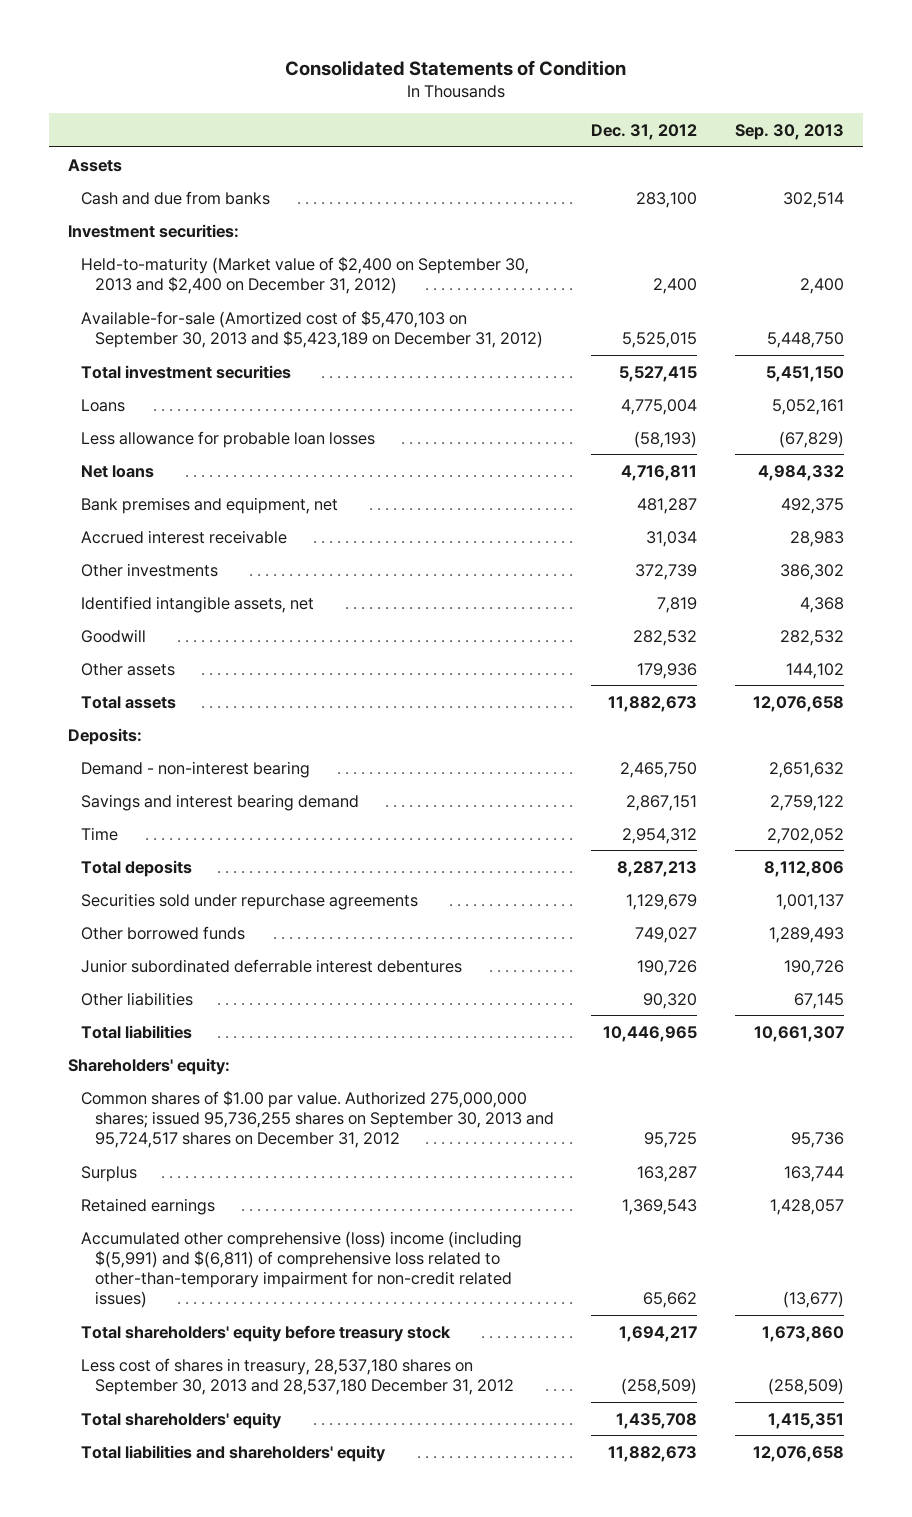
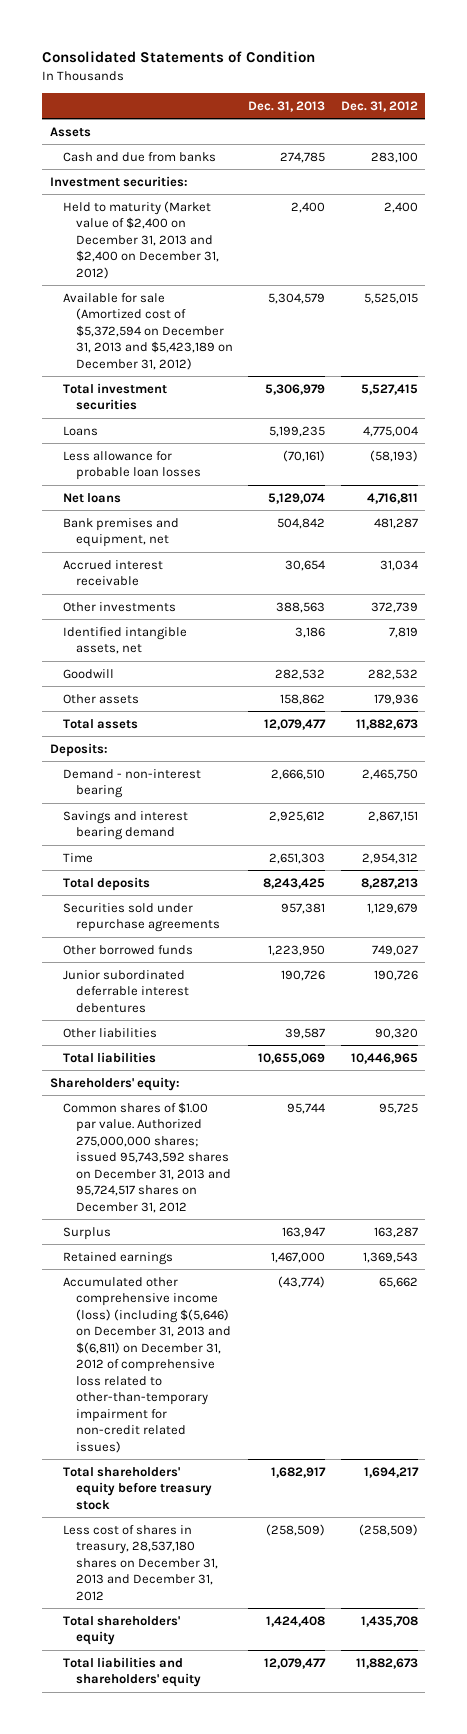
- | Dec. 31, 2012 | Sep. 30, 2013
+ | Dec. 31, 2013 | Dec. 31, 2012
- Held-to-maturity (Market value of $2,400 on September 30, 2013 and $2,400 on December 31, 2012) | 2,400 | 2,400
- Available-for-sale (Amortized cost of $5,470,103 on September 30, 2013 and $5,423,189 on December 31, 2012) | 5,525,015 | 5,448,750
+ Held to maturity (Market value of $2,400 on December 31, 2013 and $2,400 on December 31, 2012) | 2,400 | 2,400
+ Available for sale (Amortized cost of $5,372,594 on December 31, 2013 and $5,423,189 on December 31, 2012) | 5,304,579 | 5,525,015
- Common shares of $1.00 par value. Authorized 275,000,000 shares; issued 95,736,255 shares on September 30, 2013 and 95,724,517 shares on December 31, 2012 | 95,725 | 95,736
+ Common shares of $1.00 par value. Authorized 275,000,000 shares; issued 95,743,592 shares on December 31, 2013 and 95,724,517 shares on December 31, 2012 | 95,744 | 95,725
- Accumulated other comprehensive (loss) income (including $(5,991) and $(6,811) of comprehensive loss related to other-than-temporary impairment for non-credit related issues) | 65,662 | (13,677)
+ Accumulated other comprehensive income (loss) (including $(5,646) on December 31, 2013 and $(6,811) on December 31, 2012 of comprehensive loss related to other-than-temporary impairment for non-credit related issues) | (43,774) | 65,662
- Less cost of shares in treasury, 28,537,180 shares on September 30, 2013 and 28,537,180 December 31, 2012 | (258,509) | (258,509)
+ Less cost of shares in treasury, 28,537,180 shares on December 31, 2013 and December 31, 2012 | (258,509) | (258,509)

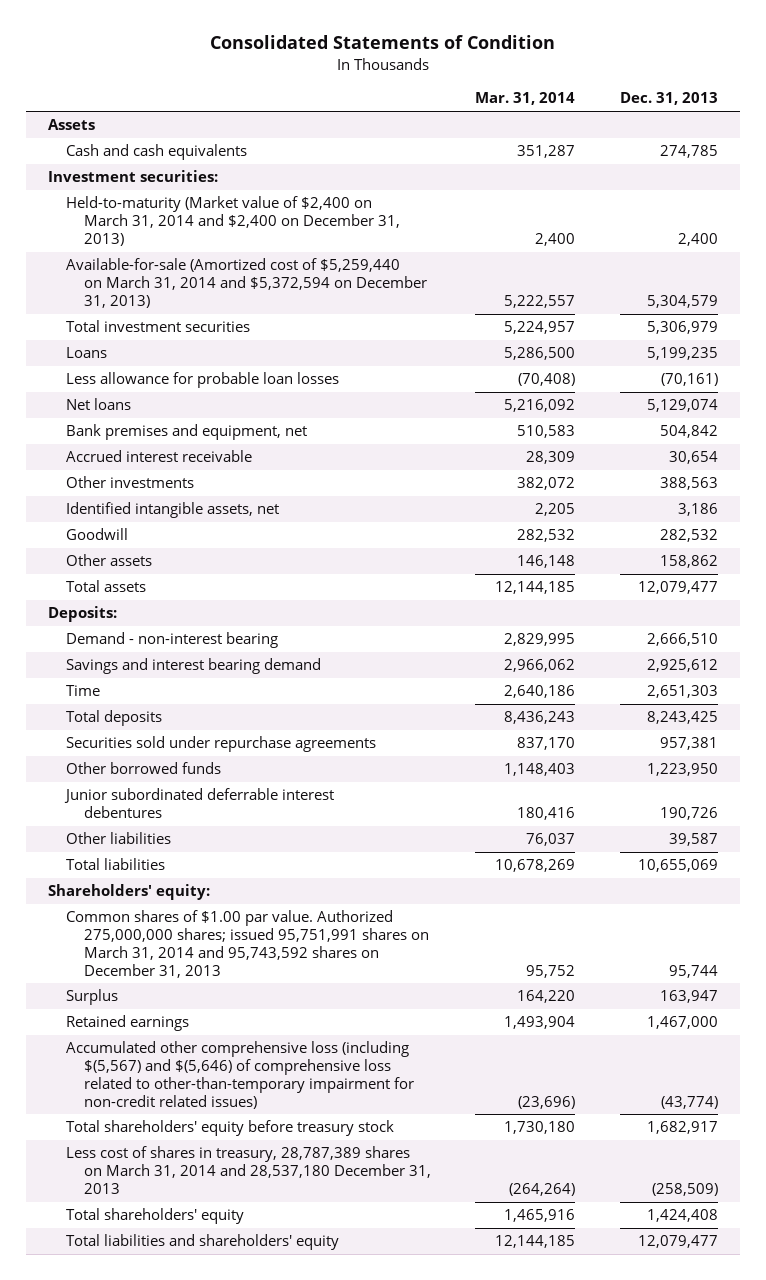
- | Dec. 31, 2013 | Dec. 31, 2012
+ | Mar. 31, 2014 | Dec. 31, 2013
- Cash and due from banks | 274,785 | 283,100
+ Cash and cash equivalents | 351,287 | 274,785
- Held to maturity (Market value of $2,400 on December 31, 2013 and $2,400 on December 31, 2012) | 2,400 | 2,400
- Available for sale (Amortized cost of $5,372,594 on December 31, 2013 and $5,423,189 on December 31, 2012) | 5,304,579 | 5,525,015
+ Held-to-maturity (Market value of $2,400 on March 31, 2014 and $2,400 on December 31, 2013) | 2,400 | 2,400
+ Available-for-sale (Amortized cost of $5,259,440 on March 31, 2014 and $5,372,594 on December 31, 2013) | 5,222,557 | 5,304,579
- Common shares of $1.00 par value. Authorized 275,000,000 shares; issued 95,743,592 shares on December 31, 2013 and 95,724,517 shares on December 31, 2012 | 95,744 | 95,725
+ Common shares of $1.00 par value. Authorized 275,000,000 shares; issued 95,751,991 shares on March 31, 2014 and 95,743,592 shares on December 31, 2013 | 95,752 | 95,744
- Accumulated other comprehensive income (loss) (including $(5,646) on December 31, 2013 and $(6,811) on December 31, 2012 of comprehensive loss related to other-than-temporary impairment for non-credit related issues) | (43,774) | 65,662
+ Accumulated other comprehensive loss (including $(5,567) and $(5,646) of comprehensive loss related to other-than-temporary impairment for non-credit related issues) | (23,696) | (43,774)
- Less cost of shares in treasury, 28,537,180 shares on December 31, 2013 and December 31, 2012 | (258,509) | (258,509)
+ Less cost of shares in treasury, 28,787,389 shares on March 31, 2014 and 28,537,180 December 31, 2013 | (264,264) | (258,509)

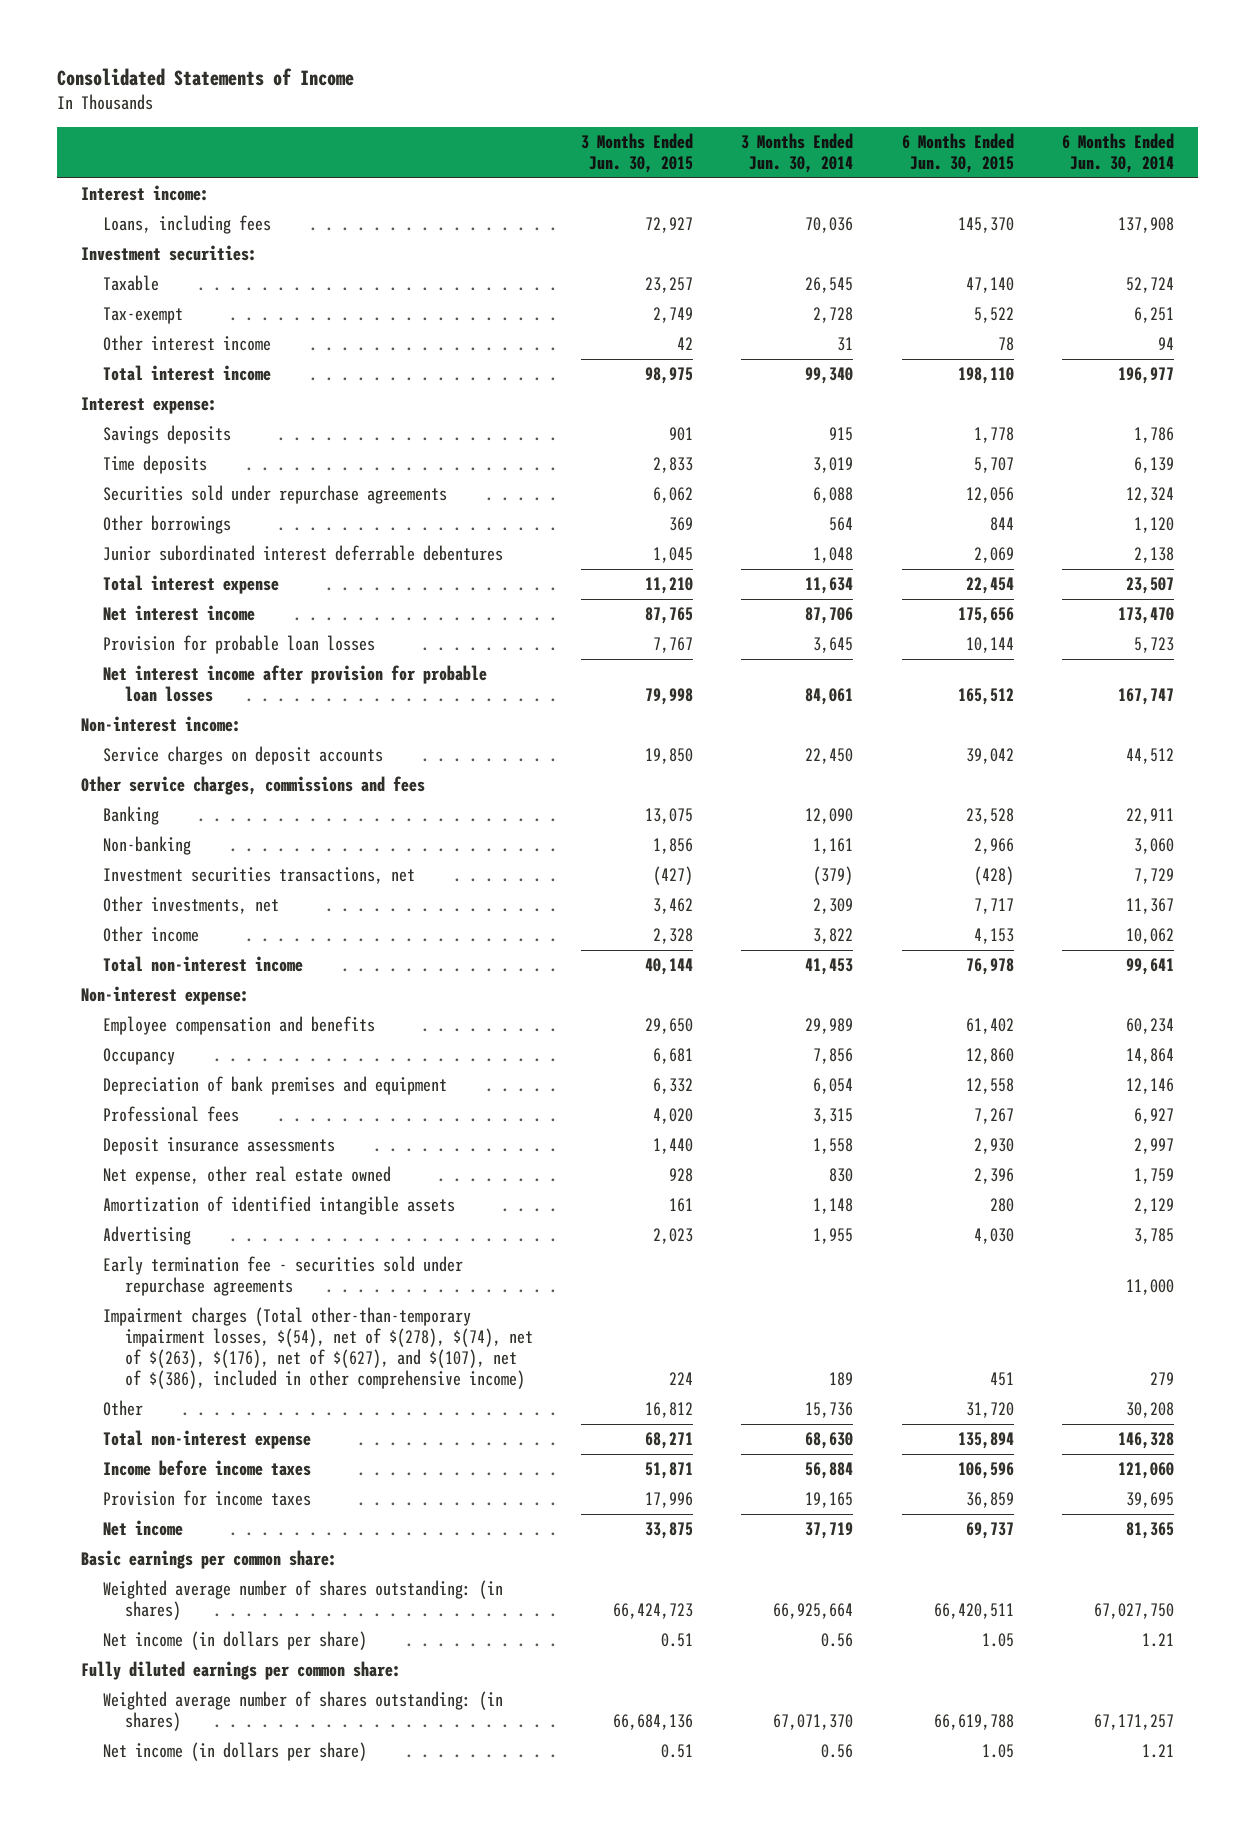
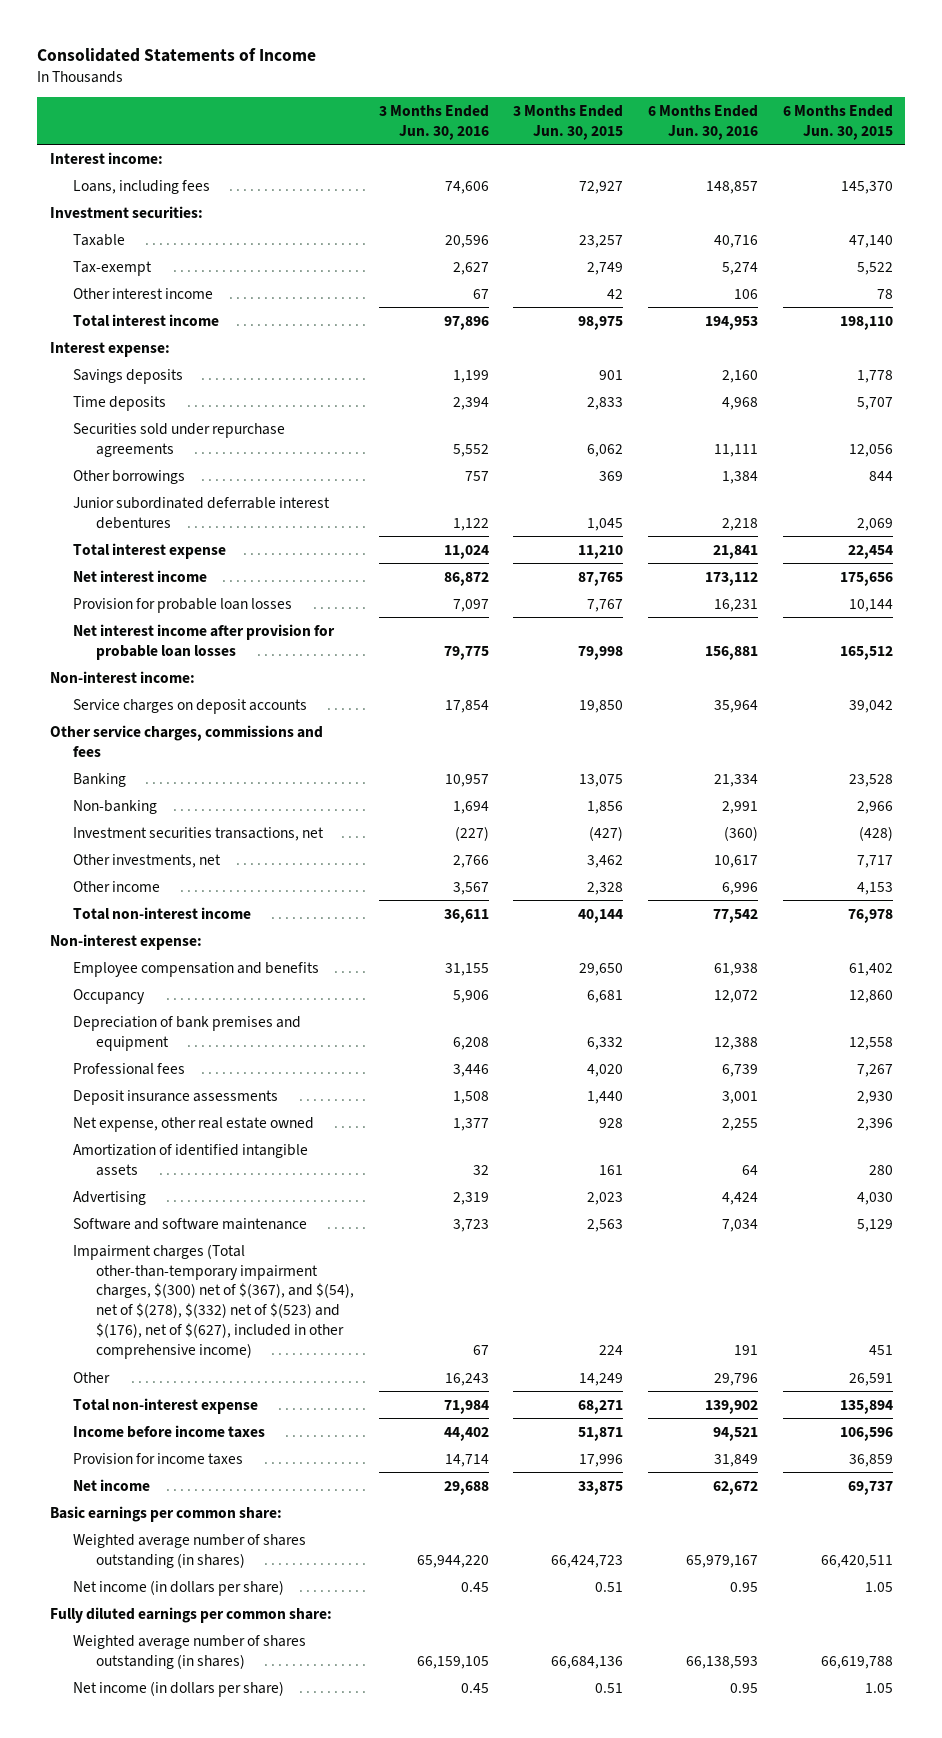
- | 3 Months Ended Jun. 30, 2015 | 3 Months Ended Jun. 30, 2014 | 6 Months Ended Jun. 30, 2015 | 6 Months Ended Jun. 30, 2014
+ | 3 Months Ended Jun. 30, 2016 | 3 Months Ended Jun. 30, 2015 | 6 Months Ended Jun. 30, 2016 | 6 Months Ended Jun. 30, 2015
- Junior subordinated interest deferrable debentures | 1,045 | 1,048 | 2,069 | 2,138
+ Junior subordinated deferrable interest debentures | 1,122 | 1,045 | 2,218 | 2,069
- Early termination fee - securities sold under repurchase agreements | | | | 11,000
- Impairment charges (Total other-than-temporary impairment losses, $(54), net of $(278), $(74), net of $(263), $(176), net of $(627), and $(107), net of $(386), included in other comprehensive income) | 224 | 189 | 451 | 279
- Other | 16,812 | 15,736 | 31,720 | 30,208
+ Software and software maintenance | 3,723 | 2,563 | 7,034 | 5,129
+ Impairment charges (Total other-than-temporary impairment charges, $(300) net of $(367), and $(54), net of $(278), $(332) net of $(523) and $(176), net of $(627), included in other comprehensive income) | 67 | 224 | 191 | 451
+ Other | 16,243 | 14,249 | 29,796 | 26,591
- Weighted average number of shares outstanding: (in shares) | 66,424,723 | 66,925,664 | 66,420,511 | 67,027,750
+ Weighted average number of shares outstanding (in shares) | 65,944,220 | 66,424,723 | 65,979,167 | 66,420,511
- Weighted average number of shares outstanding: (in shares) | 66,684,136 | 67,071,370 | 66,619,788 | 67,171,257
+ Weighted average number of shares outstanding (in shares) | 66,159,105 | 66,684,136 | 66,138,593 | 66,619,788

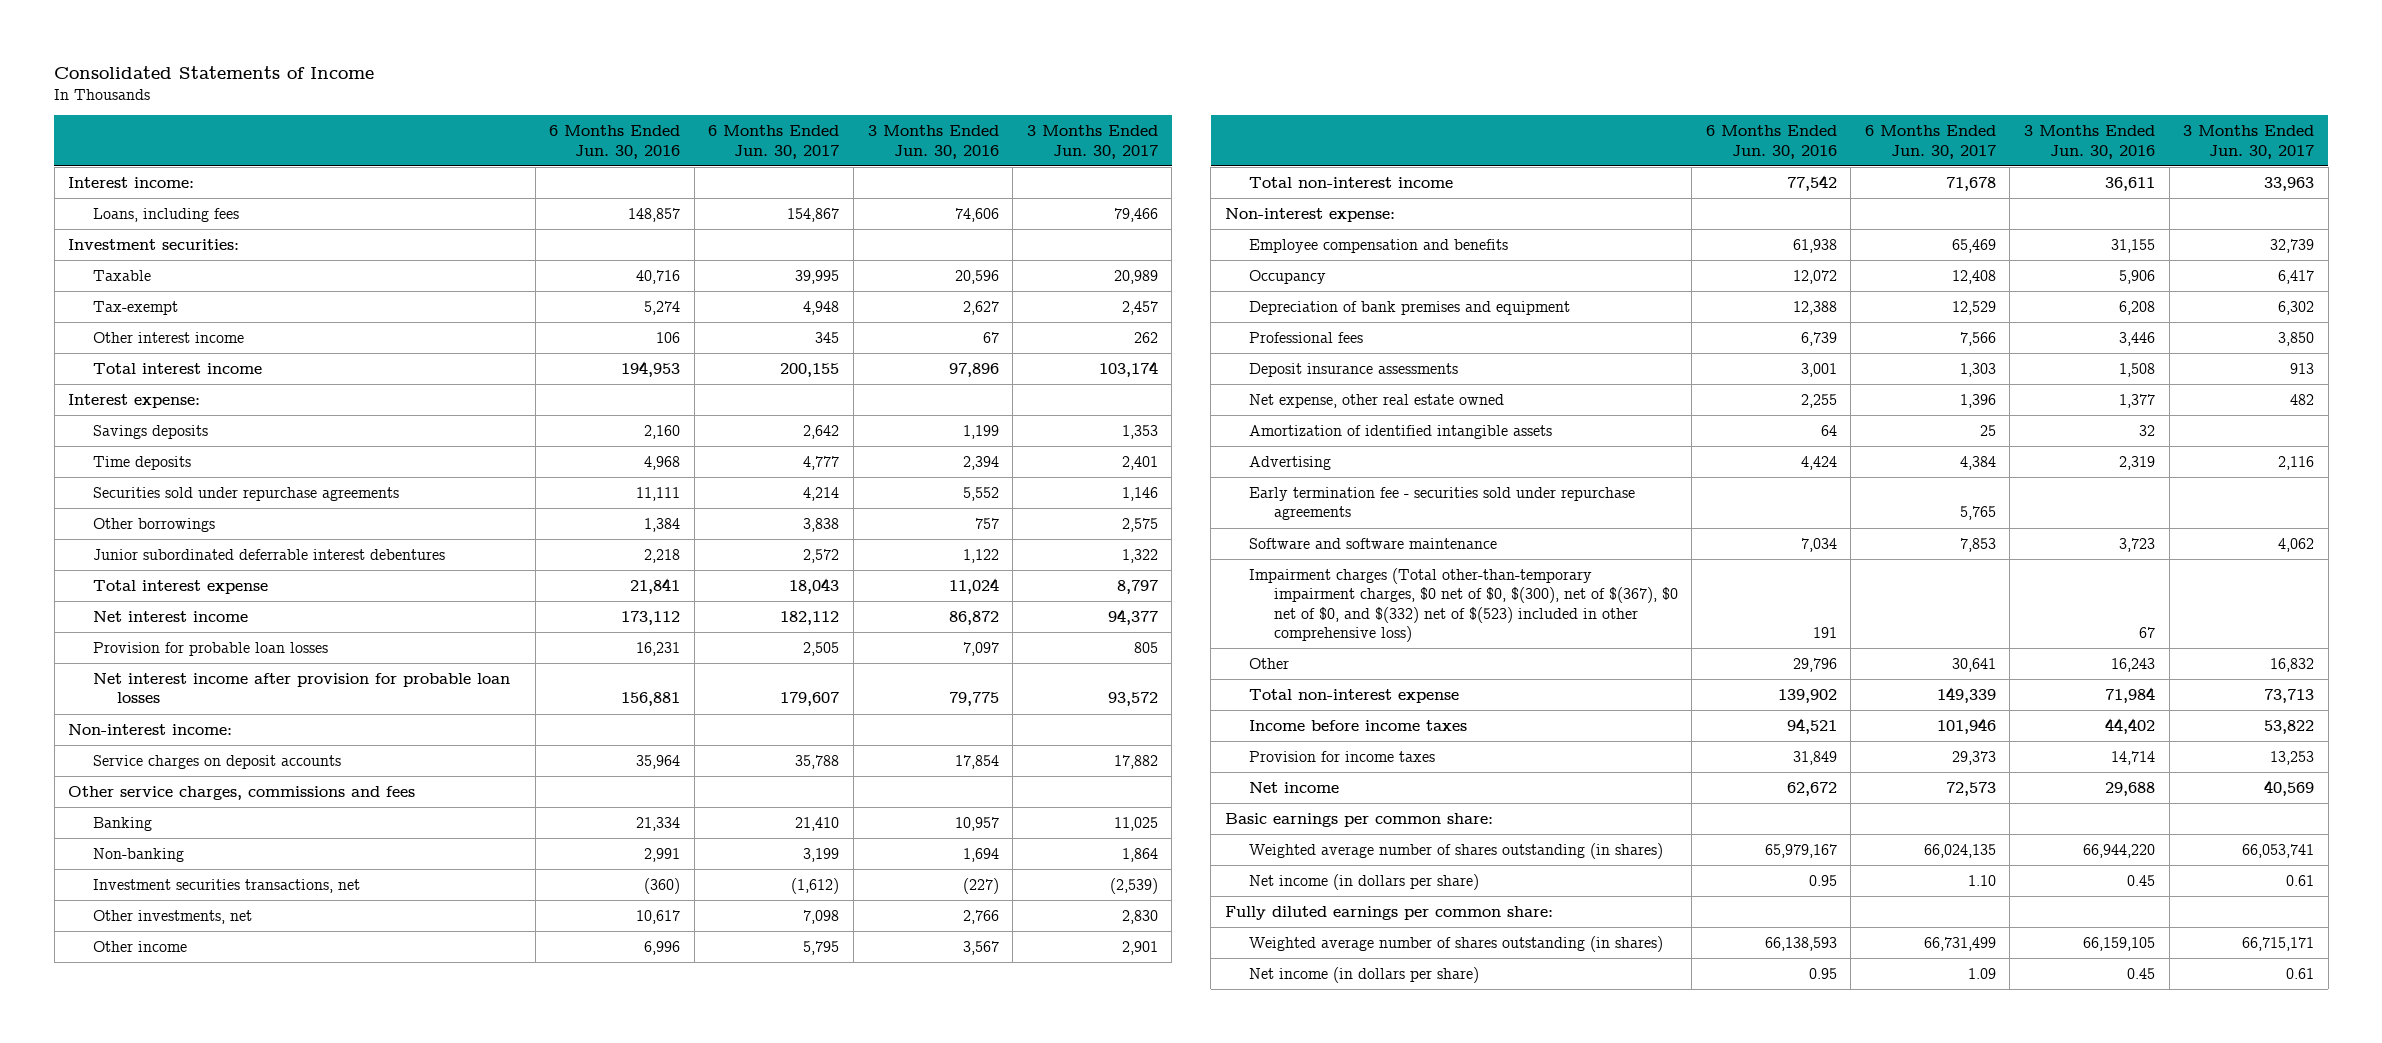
- | 3 Months Ended Jun. 30, 2016 | 3 Months Ended Jun. 30, 2015 | 6 Months Ended Jun. 30, 2016 | 6 Months Ended Jun. 30, 2015
+ | 6 Months Ended Jun. 30, 2016 | 6 Months Ended Jun. 30, 2017 | 3 Months Ended Jun. 30, 2016 | 3 Months Ended Jun. 30, 2017
+ Early termination fee - securities sold under repurchase agreements | | 5,765 | |
- Impairment charges (Total other-than-temporary impairment charges, $(300) net of $(367), and $(54), net of $(278), $(332) net of $(523) and $(176), net of $(627), included in other comprehensive income) | 67 | 224 | 191 | 451
+ Impairment charges (Total other-than-temporary impairment charges, $0 net of $0, $(300), net of $(367), $0 net of $0, and $(332) net of $(523) included in other comprehensive loss) | 191 | | 67 |
- Weighted average number of shares outstanding (in shares) | 65,944,220 | 66,424,723 | 65,979,167 | 66,420,511
+ Weighted average number of shares outstanding (in shares) | 65,979,167 | 66,024,135 | 66,944,220 | 66,053,741

